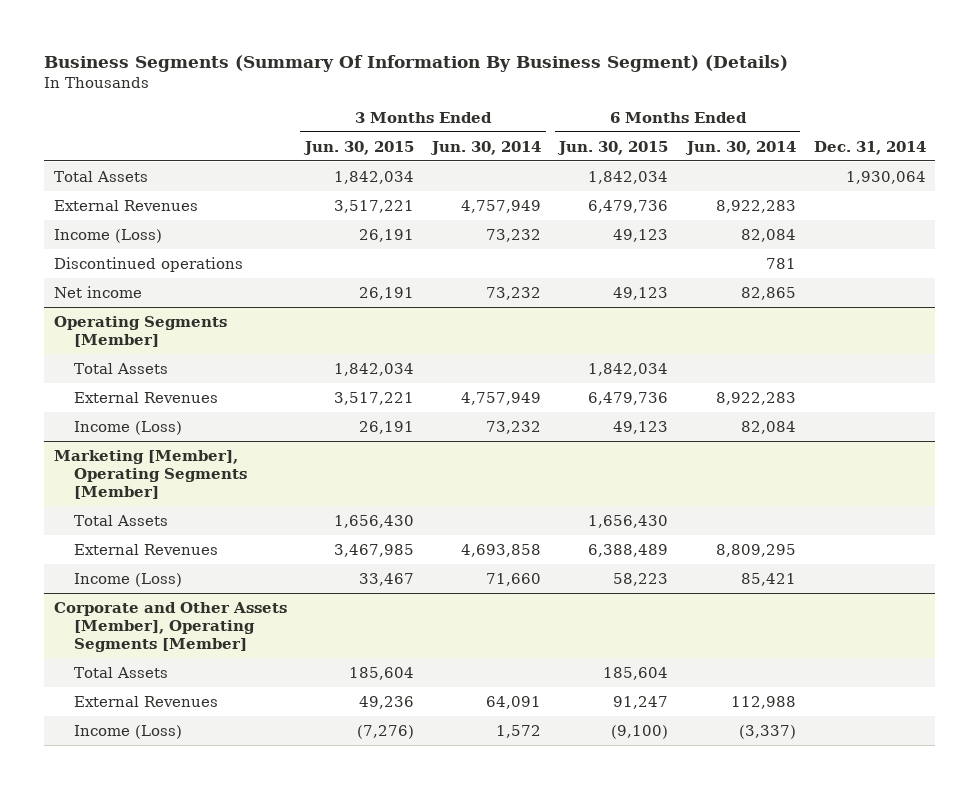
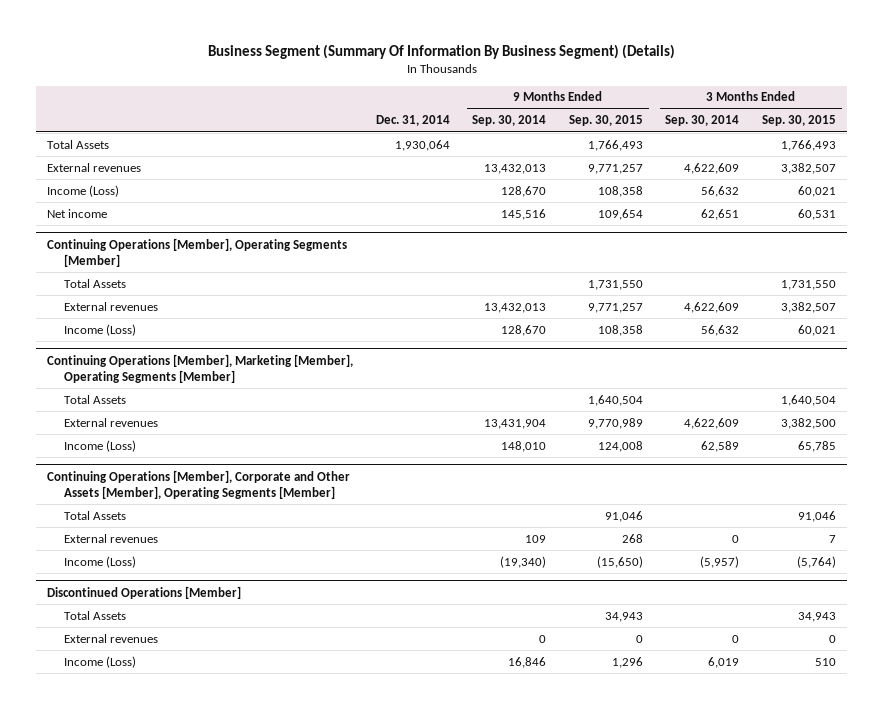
- Business Segments (Summary Of Information By Business Segment) (Details)
+ Business Segment (Summary Of Information By Business Segment) (Details)
- | 3 Months Ended Jun. 30, 2015 | 3 Months Ended Jun. 30, 2014 | 6 Months Ended Jun. 30, 2015 | 6 Months Ended Jun. 30, 2014 | Dec. 31, 2014
+ | Dec. 31, 2014 | 9 Months Ended Sep. 30, 2014 | 9 Months Ended Sep. 30, 2015 | 3 Months Ended Sep. 30, 2014 | 3 Months Ended Sep. 30, 2015
- External Revenues | 3,517,221 | 4,757,949 | 6,479,736 | 8,922,283 |
+ External revenues | | 13,432,013 | 9,771,257 | 4,622,609 | 3,382,507
- Discontinued operations | | | | 781 |
- Operating Segments [Member]
+ Continuing Operations [Member], Operating Segments [Member]
- External Revenues | 3,517,221 | 4,757,949 | 6,479,736 | 8,922,283 |
+ External revenues | | 13,432,013 | 9,771,257 | 4,622,609 | 3,382,507
- Marketing [Member], Operating Segments [Member]
+ Continuing Operations [Member], Marketing [Member], Operating Segments [Member]
- External Revenues | 3,467,985 | 4,693,858 | 6,388,489 | 8,809,295 |
+ External revenues | | 13,431,904 | 9,770,989 | 4,622,609 | 3,382,500
- Corporate and Other Assets [Member], Operating Segments [Member]
+ Continuing Operations [Member], Corporate and Other Assets [Member], Operating Segments [Member]
- External Revenues | 49,236 | 64,091 | 91,247 | 112,988 |
+ External revenues | | 109 | 268 | 0 | 7
+ Discontinued Operations [Member]
+ Total Assets | | | 34,943 | | 34,943
+ External revenues | | 0 | 0 | 0 | 0
+ Income (Loss) | | 16,846 | 1,296 | 6,019 | 510

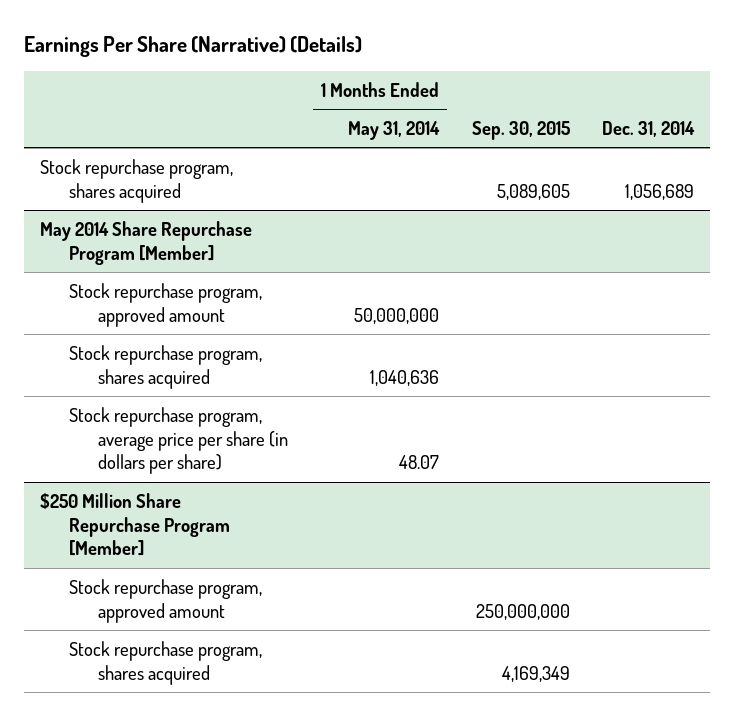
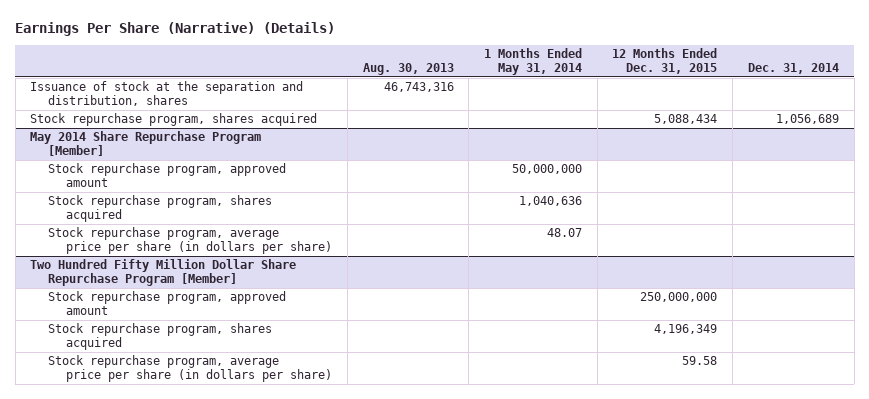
- | 1 Months Ended May 31, 2014 | Sep. 30, 2015 | Dec. 31, 2014
+ | Aug. 30, 2013 | 1 Months Ended May 31, 2014 | 12 Months Ended Dec. 31, 2015 | Dec. 31, 2014
+ Issuance of stock at the separation and distribution, shares | 46,743,316 | | |
- $250 Million Share Repurchase Program [Member]
+ Two Hundred Fifty Million Dollar Share Repurchase Program [Member]
+ Stock repurchase program, average price per share (in dollars per share) | | | 59.58 |

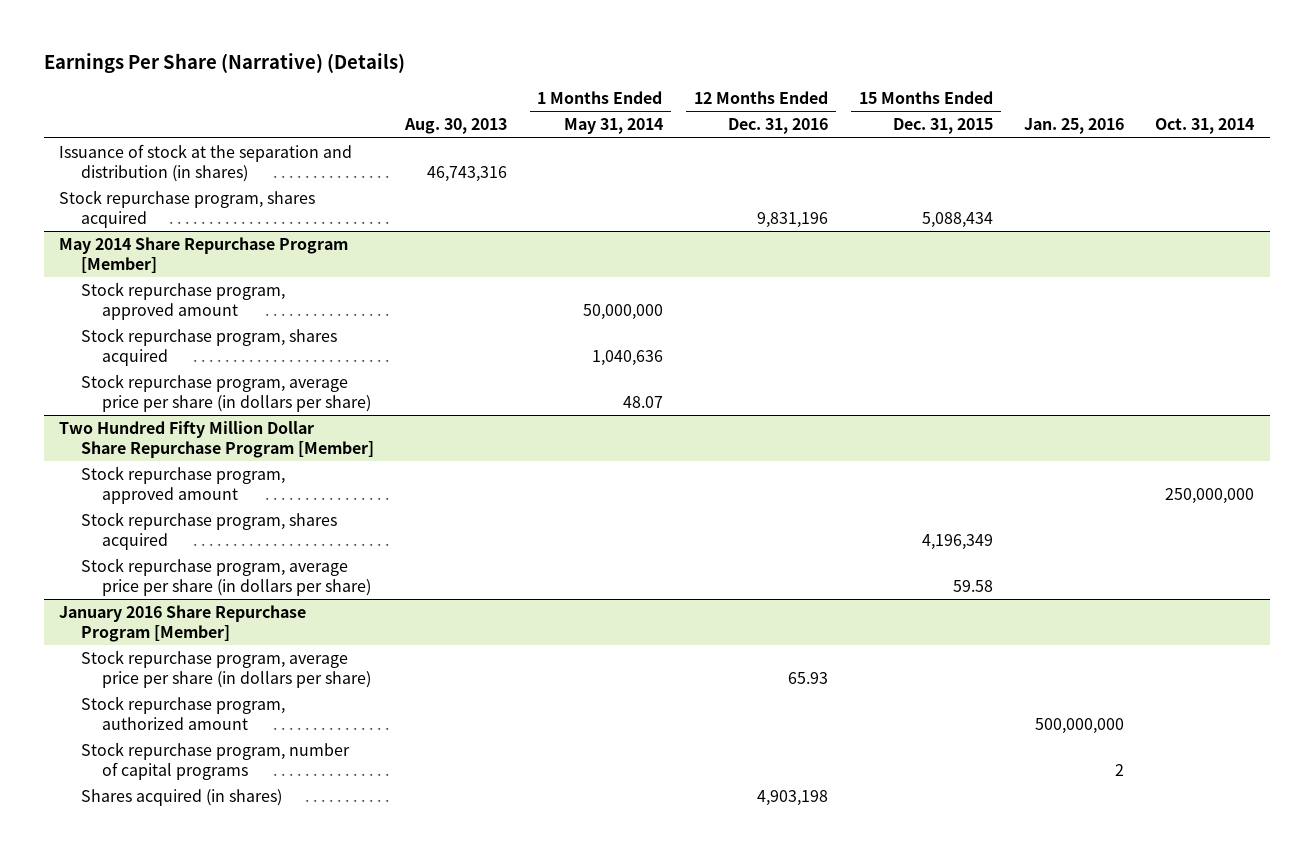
- | Aug. 30, 2013 | 1 Months Ended May 31, 2014 | 12 Months Ended Dec. 31, 2015 | Dec. 31, 2014
+ | Aug. 30, 2013 | 1 Months Ended May 31, 2014 | 12 Months Ended Dec. 31, 2016 | 15 Months Ended Dec. 31, 2015 | Jan. 25, 2016 | Oct. 31, 2014
- Issuance of stock at the separation and distribution, shares | 46,743,316 | | |
+ Issuance of stock at the separation and distribution (in shares) | 46,743,316 | | | | |
+ January 2016 Share Repurchase Program [Member]
+ Stock repurchase program, average price per share (in dollars per share) | | | 65.93 | | |
+ Stock repurchase program, authorized amount | | | | | 500,000,000 |
+ Stock repurchase program, number of capital programs | | | | | 2 |
+ Shares acquired (in shares) | | | 4,903,198 | | |

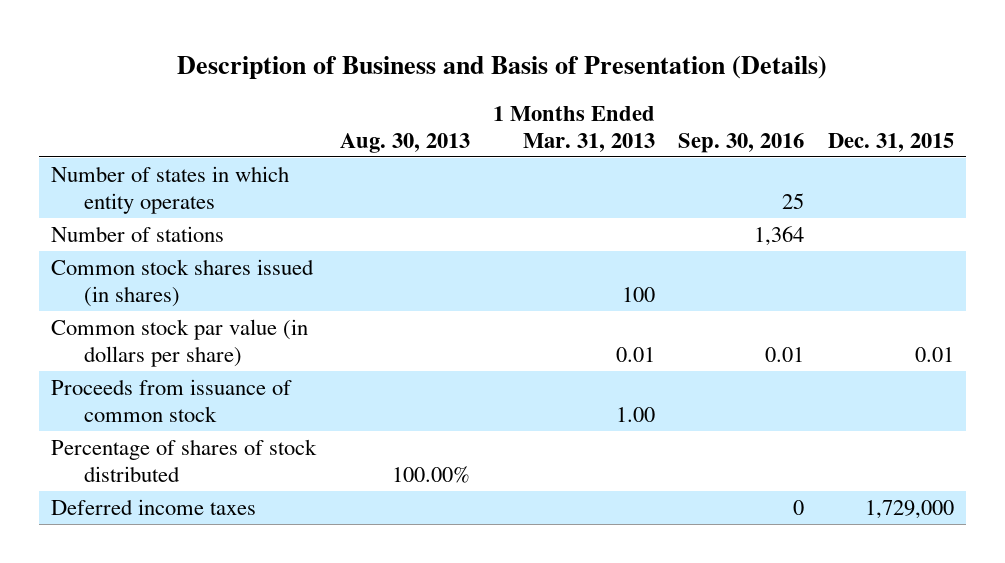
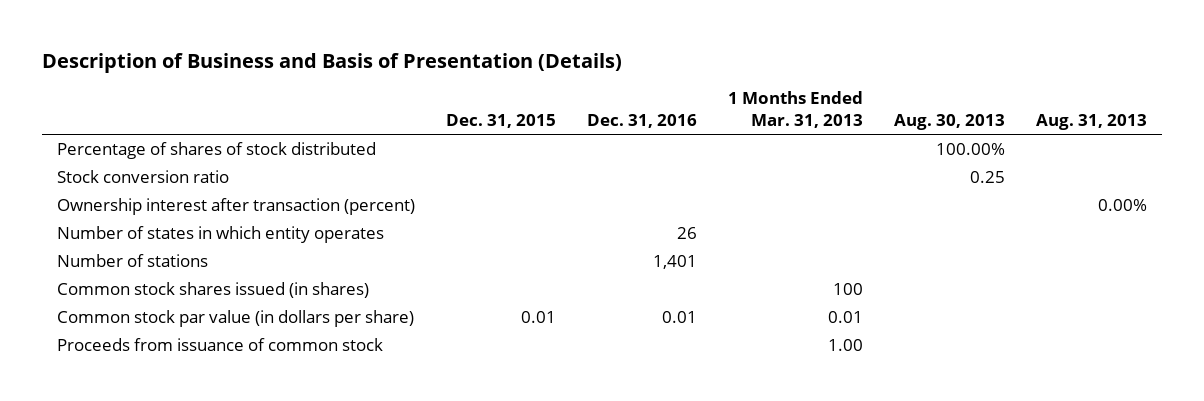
- | Aug. 30, 2013 | 1 Months Ended Mar. 31, 2013 | Sep. 30, 2016 | Dec. 31, 2015
+ | Dec. 31, 2015 | Dec. 31, 2016 | 1 Months Ended Mar. 31, 2013 | Aug. 30, 2013 | Aug. 31, 2013
moved up: Percentage of shares of stock distributed | | | | 100.00% |
+ Stock conversion ratio | | | | 0.25 |
+ Ownership interest after transaction (percent) | | | | | 0.00%
- Deferred income taxes | | | 0 | 1,729,000

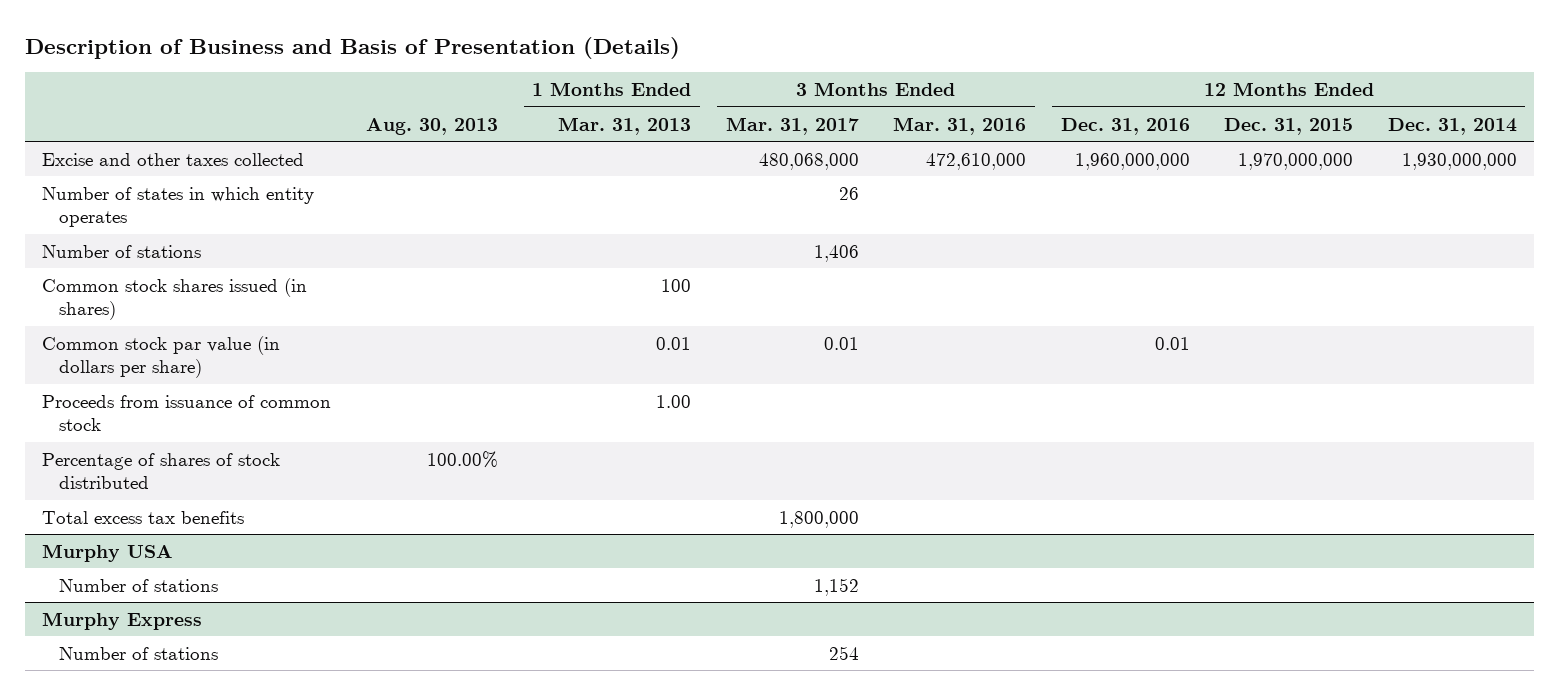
- | Dec. 31, 2015 | Dec. 31, 2016 | 1 Months Ended Mar. 31, 2013 | Aug. 30, 2013 | Aug. 31, 2013
+ | Aug. 30, 2013 | 1 Months Ended Mar. 31, 2013 | 3 Months Ended Mar. 31, 2017 | 3 Months Ended Mar. 31, 2016 | 12 Months Ended Dec. 31, 2016 | 12 Months Ended Dec. 31, 2015 | 12 Months Ended Dec. 31, 2014
- Stock conversion ratio | | | | 0.25 |
- Ownership interest after transaction (percent) | | | | | 0.00%
+ Excise and other taxes collected | | | 480,068,000 | 472,610,000 | 1,960,000,000 | 1,970,000,000 | 1,930,000,000
moved down: Percentage of shares of stock distributed | 100.00% | | | | | |
+ Total excess tax benefits | | | 1,800,000 | | | |
+ Murphy USA
+ Number of stations | | | 1,152 | | | |
+ Murphy Express
+ Number of stations | | | 254 | | | |

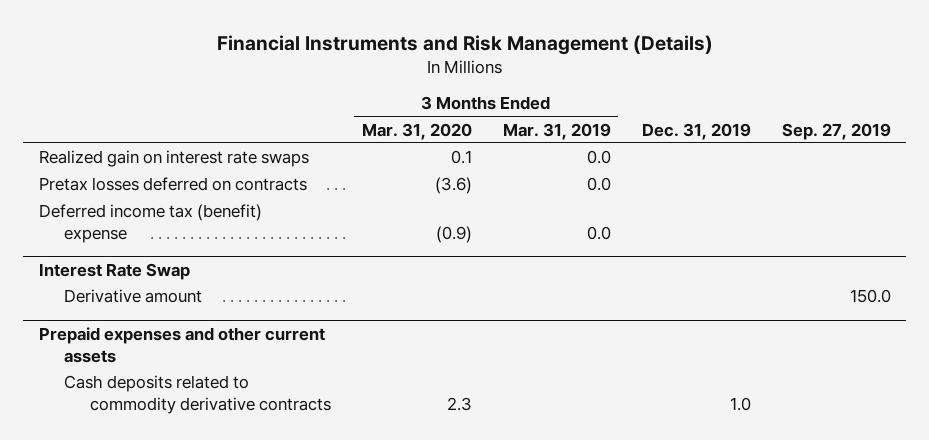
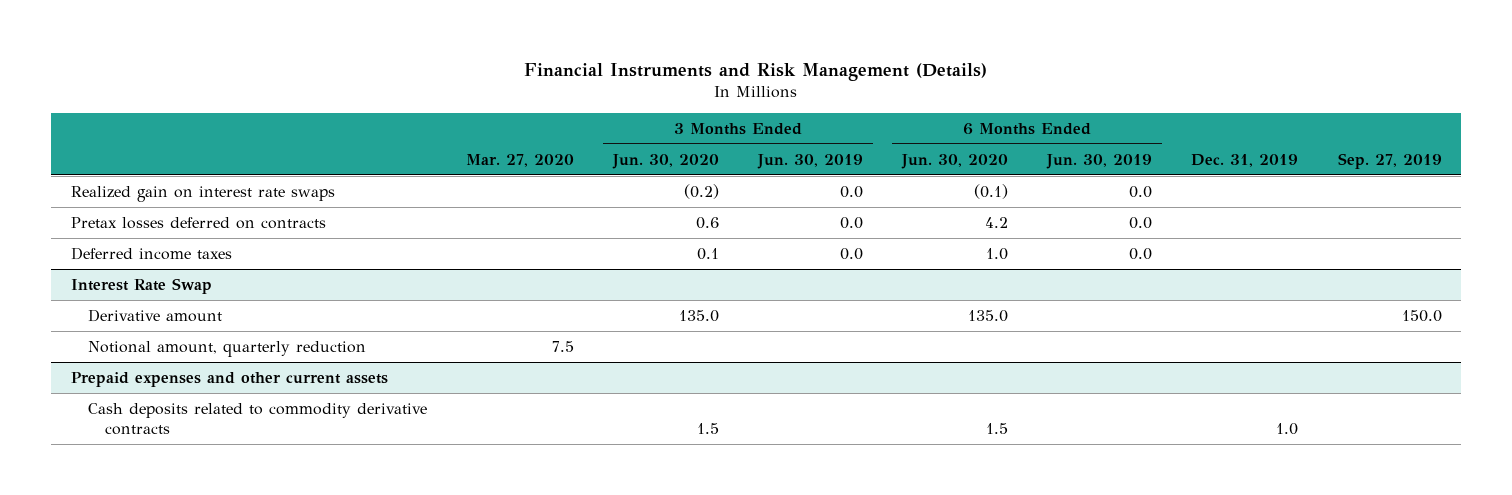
- | 3 Months Ended Mar. 31, 2020 | 3 Months Ended Mar. 31, 2019 | Dec. 31, 2019 | Sep. 27, 2019
+ | Mar. 27, 2020 | 3 Months Ended Jun. 30, 2020 | 3 Months Ended Jun. 30, 2019 | 6 Months Ended Jun. 30, 2020 | 6 Months Ended Jun. 30, 2019 | Dec. 31, 2019 | Sep. 27, 2019
- Deferred income tax (benefit) expense | (0.9) | 0.0 | |
+ Deferred income taxes | | 0.1 | 0.0 | 1.0 | 0.0 | |
@ Interest Rate Swap
+ Notional amount, quarterly reduction | 7.5 | | | | | |

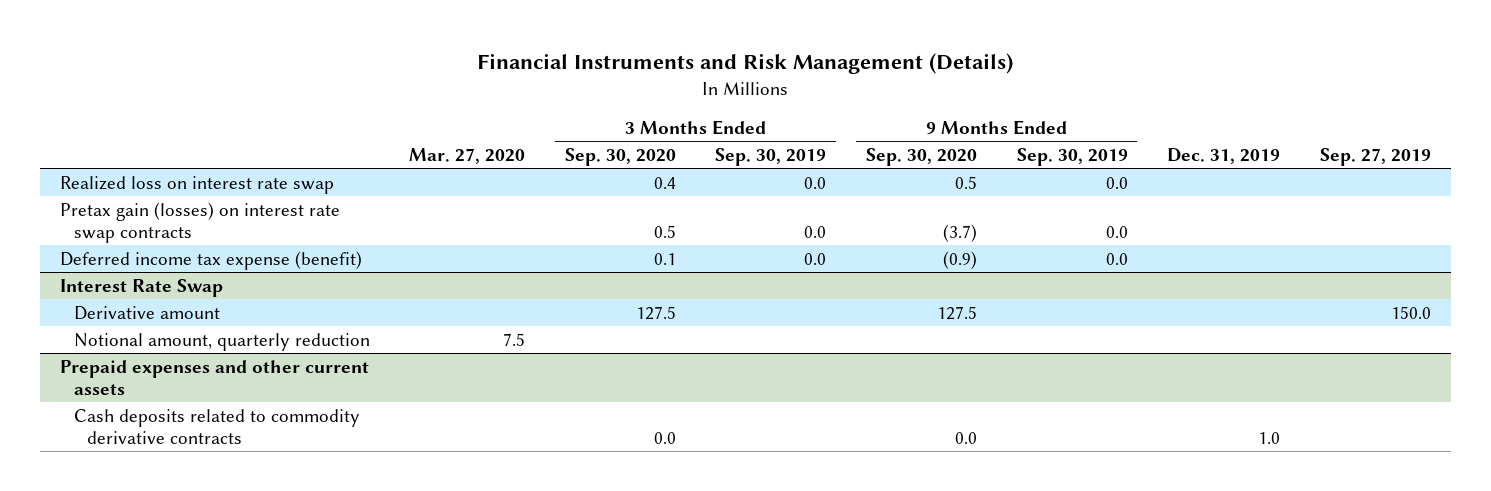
- | Mar. 27, 2020 | 3 Months Ended Jun. 30, 2020 | 3 Months Ended Jun. 30, 2019 | 6 Months Ended Jun. 30, 2020 | 6 Months Ended Jun. 30, 2019 | Dec. 31, 2019 | Sep. 27, 2019
+ | Mar. 27, 2020 | 3 Months Ended Sep. 30, 2020 | 3 Months Ended Sep. 30, 2019 | 9 Months Ended Sep. 30, 2020 | 9 Months Ended Sep. 30, 2019 | Dec. 31, 2019 | Sep. 27, 2019
- Realized gain on interest rate swaps | | (0.2) | 0.0 | (0.1) | 0.0 | |
- Pretax losses deferred on contracts | | 0.6 | 0.0 | 4.2 | 0.0 | |
- Deferred income taxes | | 0.1 | 0.0 | 1.0 | 0.0 | |
+ Realized loss on interest rate swap | | 0.4 | 0.0 | 0.5 | 0.0 | |
+ Pretax gain (losses) on interest rate swap contracts | | 0.5 | 0.0 | (3.7) | 0.0 | |
+ Deferred income tax expense (benefit) | | 0.1 | 0.0 | (0.9) | 0.0 | |

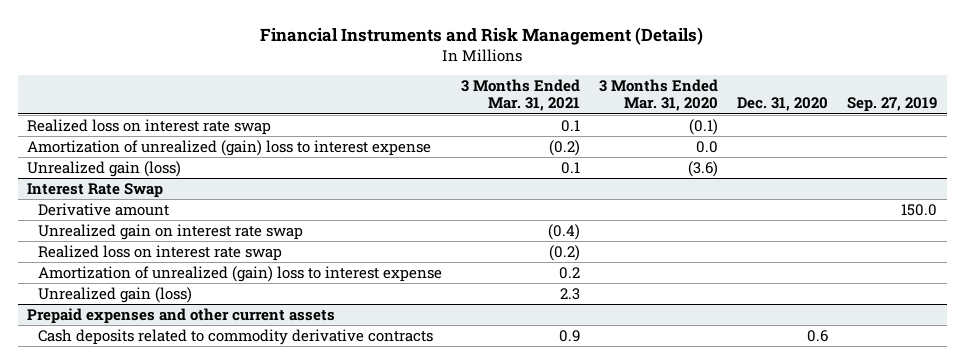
- | Mar. 27, 2020 | 3 Months Ended Sep. 30, 2020 | 3 Months Ended Sep. 30, 2019 | 9 Months Ended Sep. 30, 2020 | 9 Months Ended Sep. 30, 2019 | Dec. 31, 2019 | Sep. 27, 2019
+ | 3 Months Ended Mar. 31, 2021 | 3 Months Ended Mar. 31, 2020 | Dec. 31, 2020 | Sep. 27, 2019
- Pretax gain (losses) on interest rate swap contracts | | 0.5 | 0.0 | (3.7) | 0.0 | |
- Deferred income tax expense (benefit) | | 0.1 | 0.0 | (0.9) | 0.0 | |
+ Amortization of unrealized (gain) loss to interest expense | (0.2) | 0.0 | |
+ Unrealized gain (loss) | 0.1 | (3.6) | |
@ Interest Rate Swap
- Notional amount, quarterly reduction | 7.5 | | | | | |
+ Unrealized gain on interest rate swap | (0.4) | | |
+ Realized loss on interest rate swap | (0.2) | | |
+ Amortization of unrealized (gain) loss to interest expense | 0.2 | | |
+ Unrealized gain (loss) | 2.3 | | |

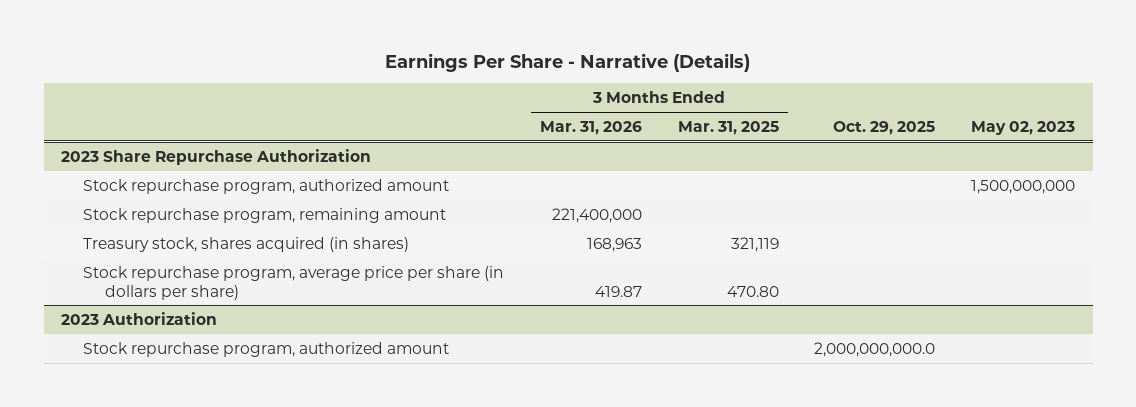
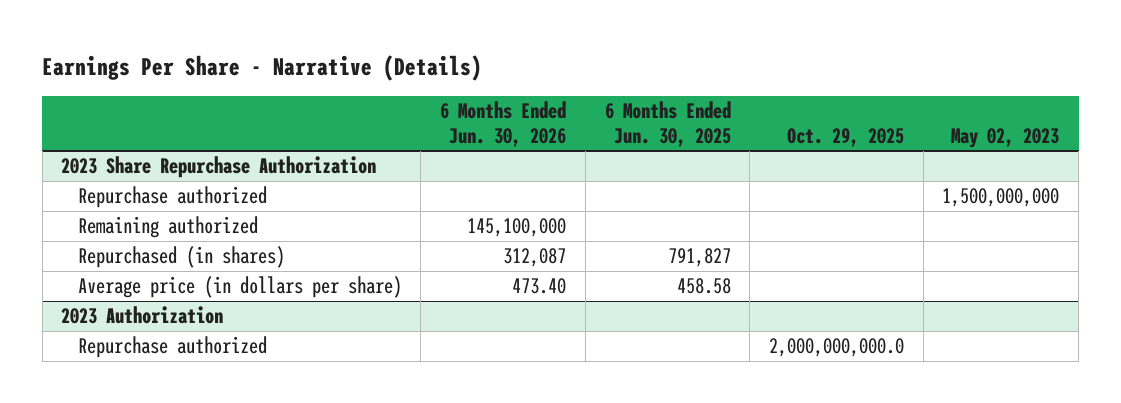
- | 3 Months Ended Mar. 31, 2026 | 3 Months Ended Mar. 31, 2025 | Oct. 29, 2025 | May 02, 2023
+ | 6 Months Ended Jun. 30, 2026 | 6 Months Ended Jun. 30, 2025 | Oct. 29, 2025 | May 02, 2023
@ 2023 Share Repurchase Authorization
- Stock repurchase program, authorized amount | | | | 1,500,000,000
- Stock repurchase program, remaining amount | 221,400,000 | | |
- Treasury stock, shares acquired (in shares) | 168,963 | 321,119 | |
- Stock repurchase program, average price per share (in dollars per share) | 419.87 | 470.80 | |
+ Repurchase authorized | | | | 1,500,000,000
+ Remaining authorized | 145,100,000 | | |
+ Repurchased (in shares) | 312,087 | 791,827 | |
+ Average price (in dollars per share) | 473.40 | 458.58 | |
@ 2023 Authorization
- Stock repurchase program, authorized amount | | | 2,000,000,000.0 |
+ Repurchase authorized | | | 2,000,000,000.0 |

